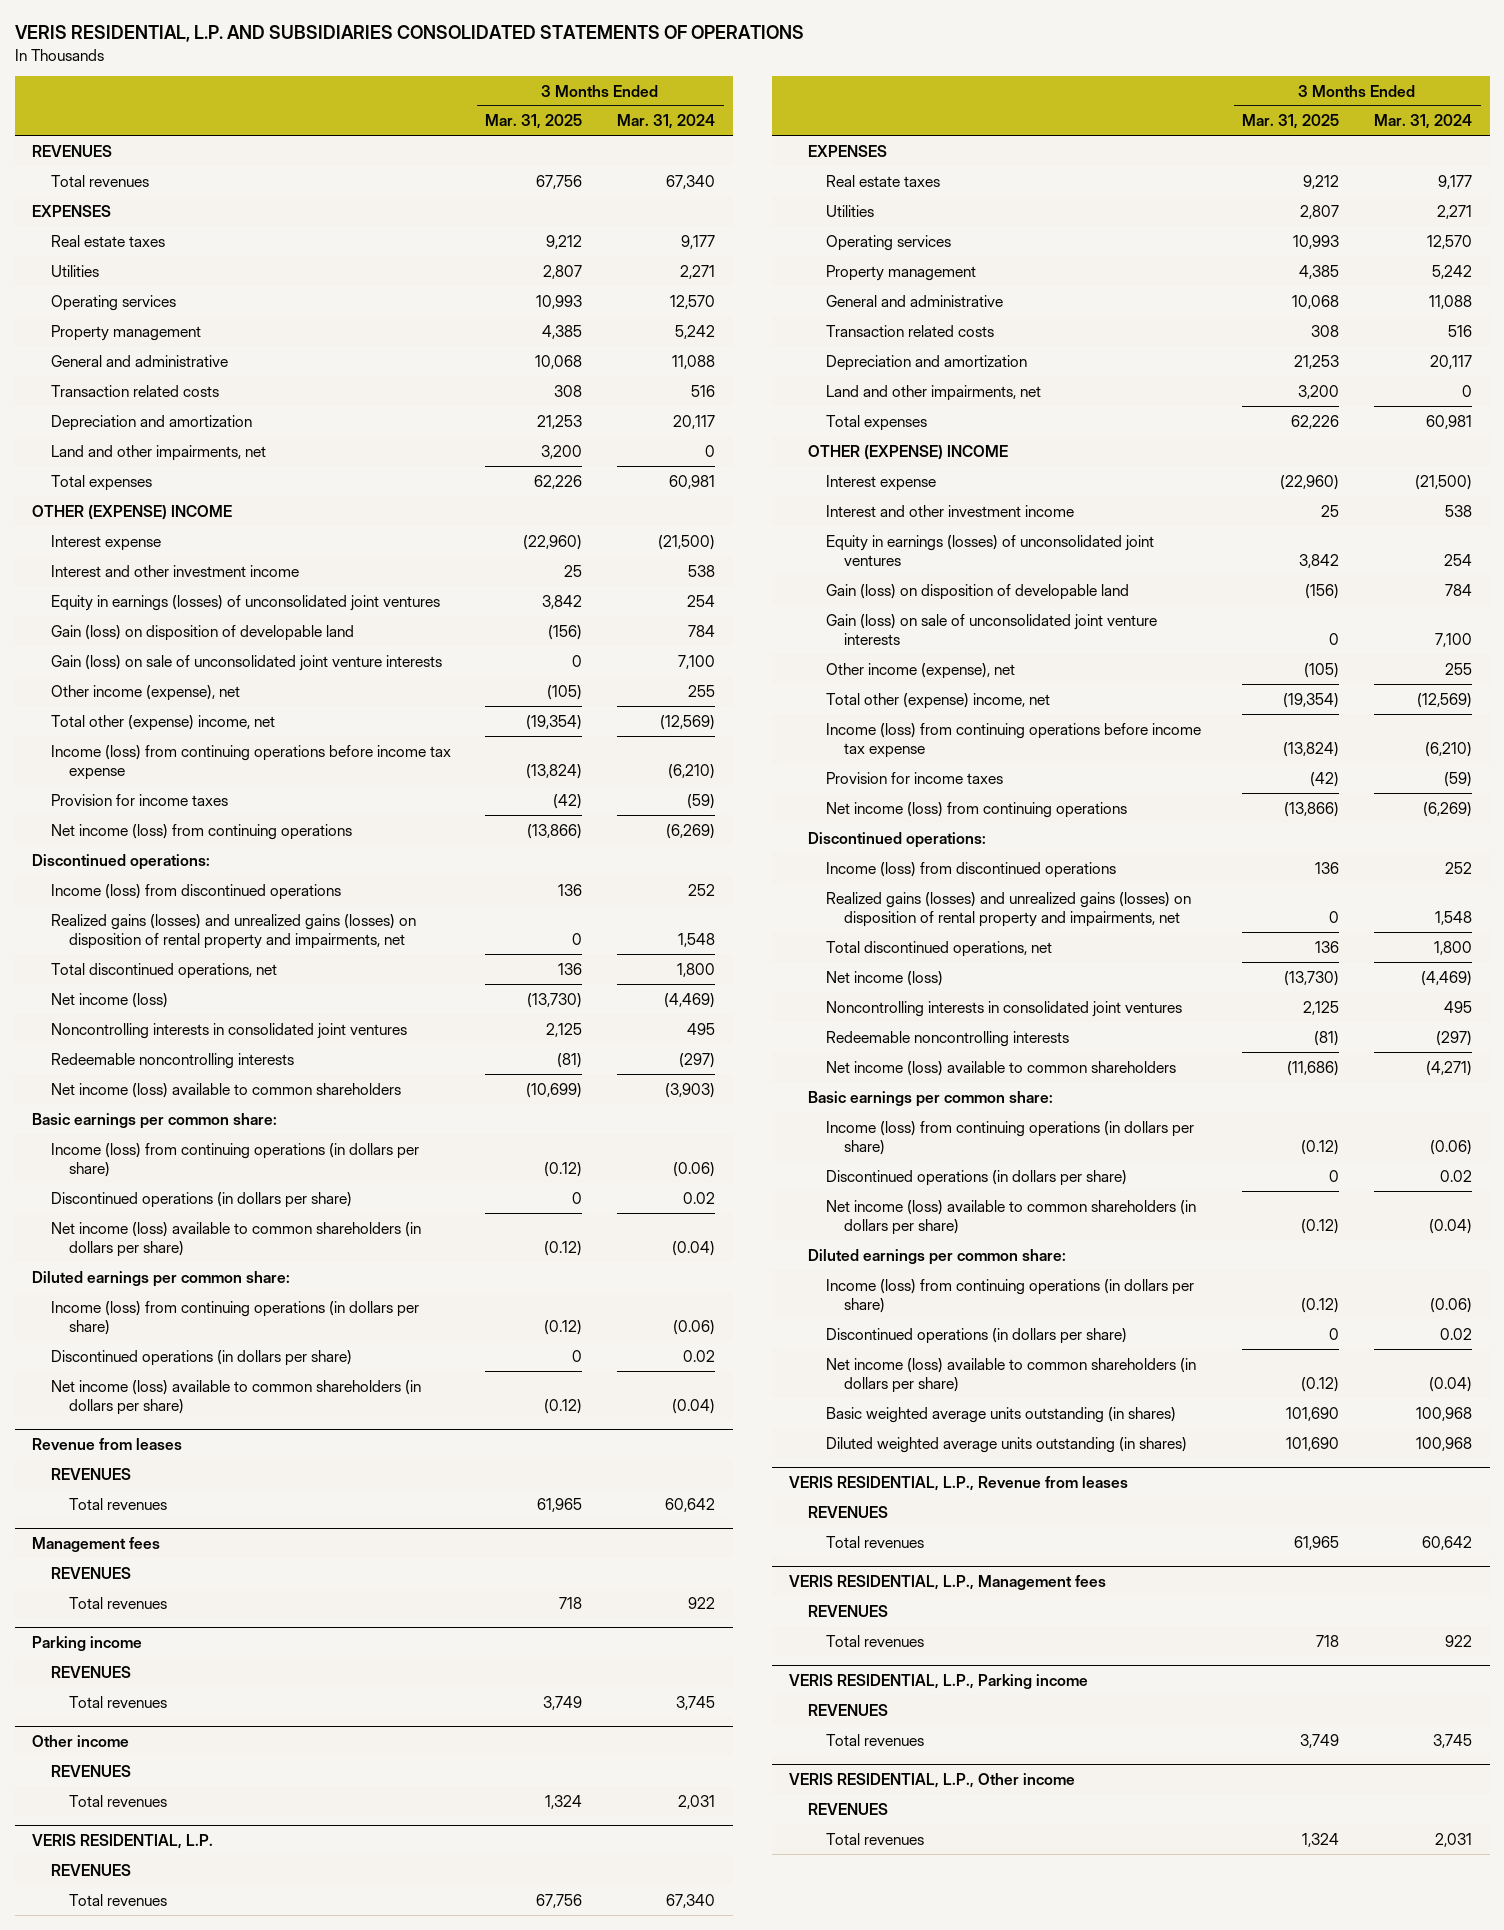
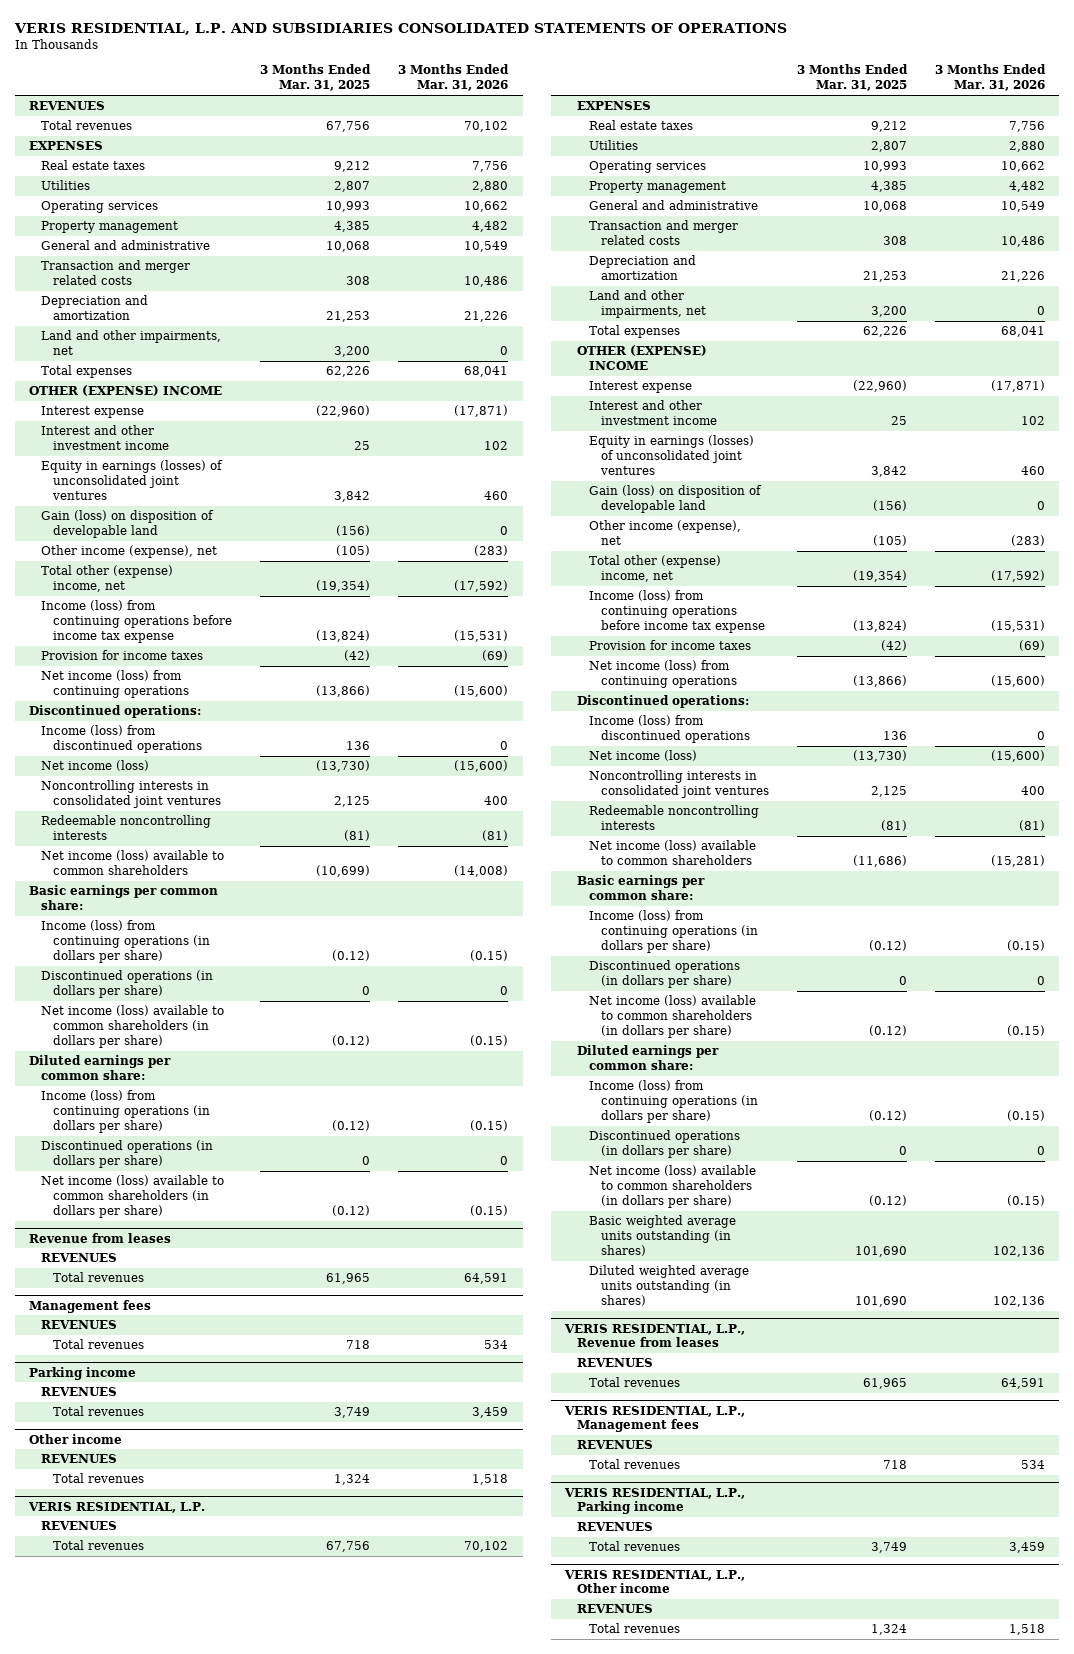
- | 3 Months Ended Mar. 31, 2025 | 3 Months Ended Mar. 31, 2024
+ | 3 Months Ended Mar. 31, 2025 | 3 Months Ended Mar. 31, 2026
- Transaction related costs | 308 | 516
+ Transaction and merger related costs | 308 | 10,486
- Gain (loss) on sale of unconsolidated joint venture interests | 0 | 7,100
- Realized gains (losses) and unrealized gains (losses) on disposition of rental property and impairments, net | 0 | 1,548
- Total discontinued operations, net | 136 | 1,800
@ VERIS RESIDENTIAL, L.P.
- Transaction related costs | 308 | 516
+ Transaction and merger related costs | 308 | 10,486
- Gain (loss) on sale of unconsolidated joint venture interests | 0 | 7,100
- Realized gains (losses) and unrealized gains (losses) on disposition of rental property and impairments, net | 0 | 1,548
- Total discontinued operations, net | 136 | 1,800

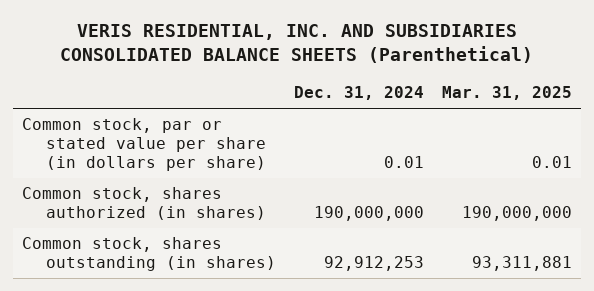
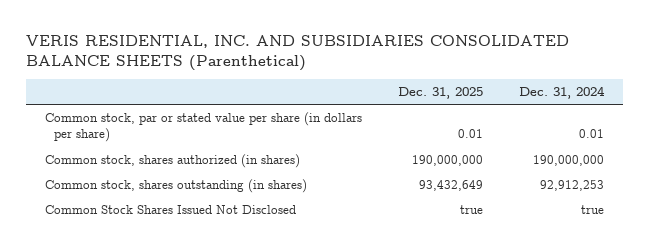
- | Dec. 31, 2024 | Mar. 31, 2025
+ | Dec. 31, 2025 | Dec. 31, 2024
+ Common Stock Shares Issued Not Disclosed | true | true

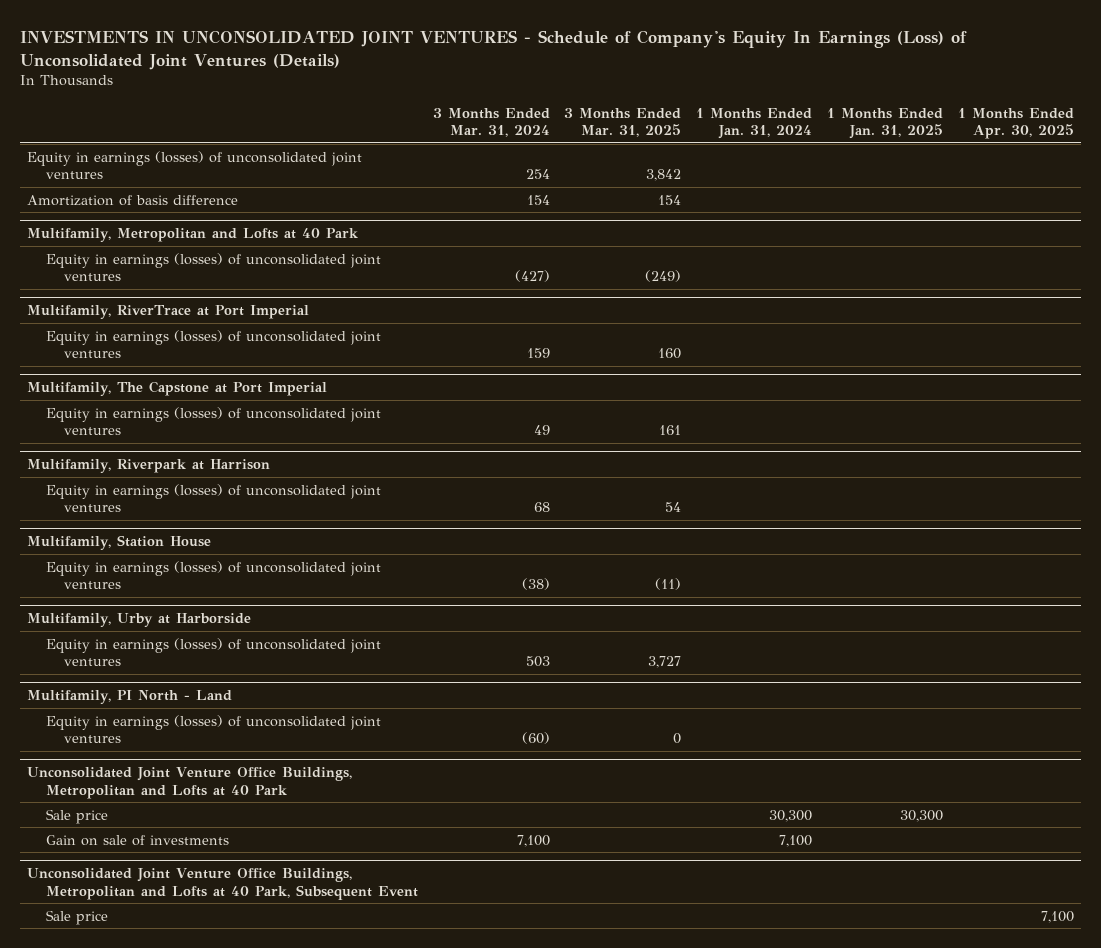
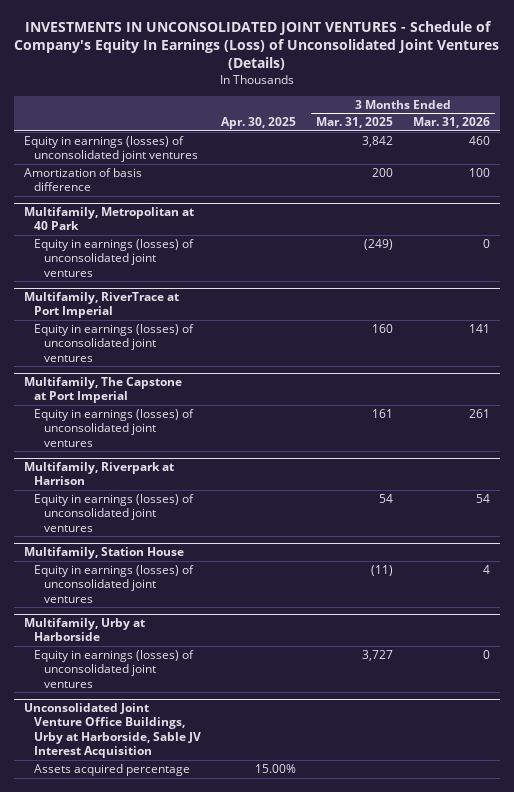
- | 3 Months Ended Mar. 31, 2024 | 3 Months Ended Mar. 31, 2025 | 1 Months Ended Jan. 31, 2024 | 1 Months Ended Jan. 31, 2025 | 1 Months Ended Apr. 30, 2025
+ | Apr. 30, 2025 | 3 Months Ended Mar. 31, 2025 | 3 Months Ended Mar. 31, 2026
- Amortization of basis difference | 154 | 154 | | |
- Multifamily, Metropolitan and Lofts at 40 Park
+ Amortization of basis difference | | 200 | 100
+ Multifamily, Metropolitan at 40 Park
- Multifamily, PI North - Land
- Equity in earnings (losses) of unconsolidated joint ventures | (60) | 0 | | |
- Unconsolidated Joint Venture Office Buildings, Metropolitan and Lofts at 40 Park
- Sale price | | | 30,300 | 30,300 |
- Gain on sale of investments | 7,100 | | 7,100 | |
- Unconsolidated Joint Venture Office Buildings, Metropolitan and Lofts at 40 Park, Subsequent Event
- Sale price | | | | | 7,100
+ Unconsolidated Joint Venture Office Buildings, Urby at Harborside, Sable JV Interest Acquisition
+ Assets acquired percentage | 15.00% | |

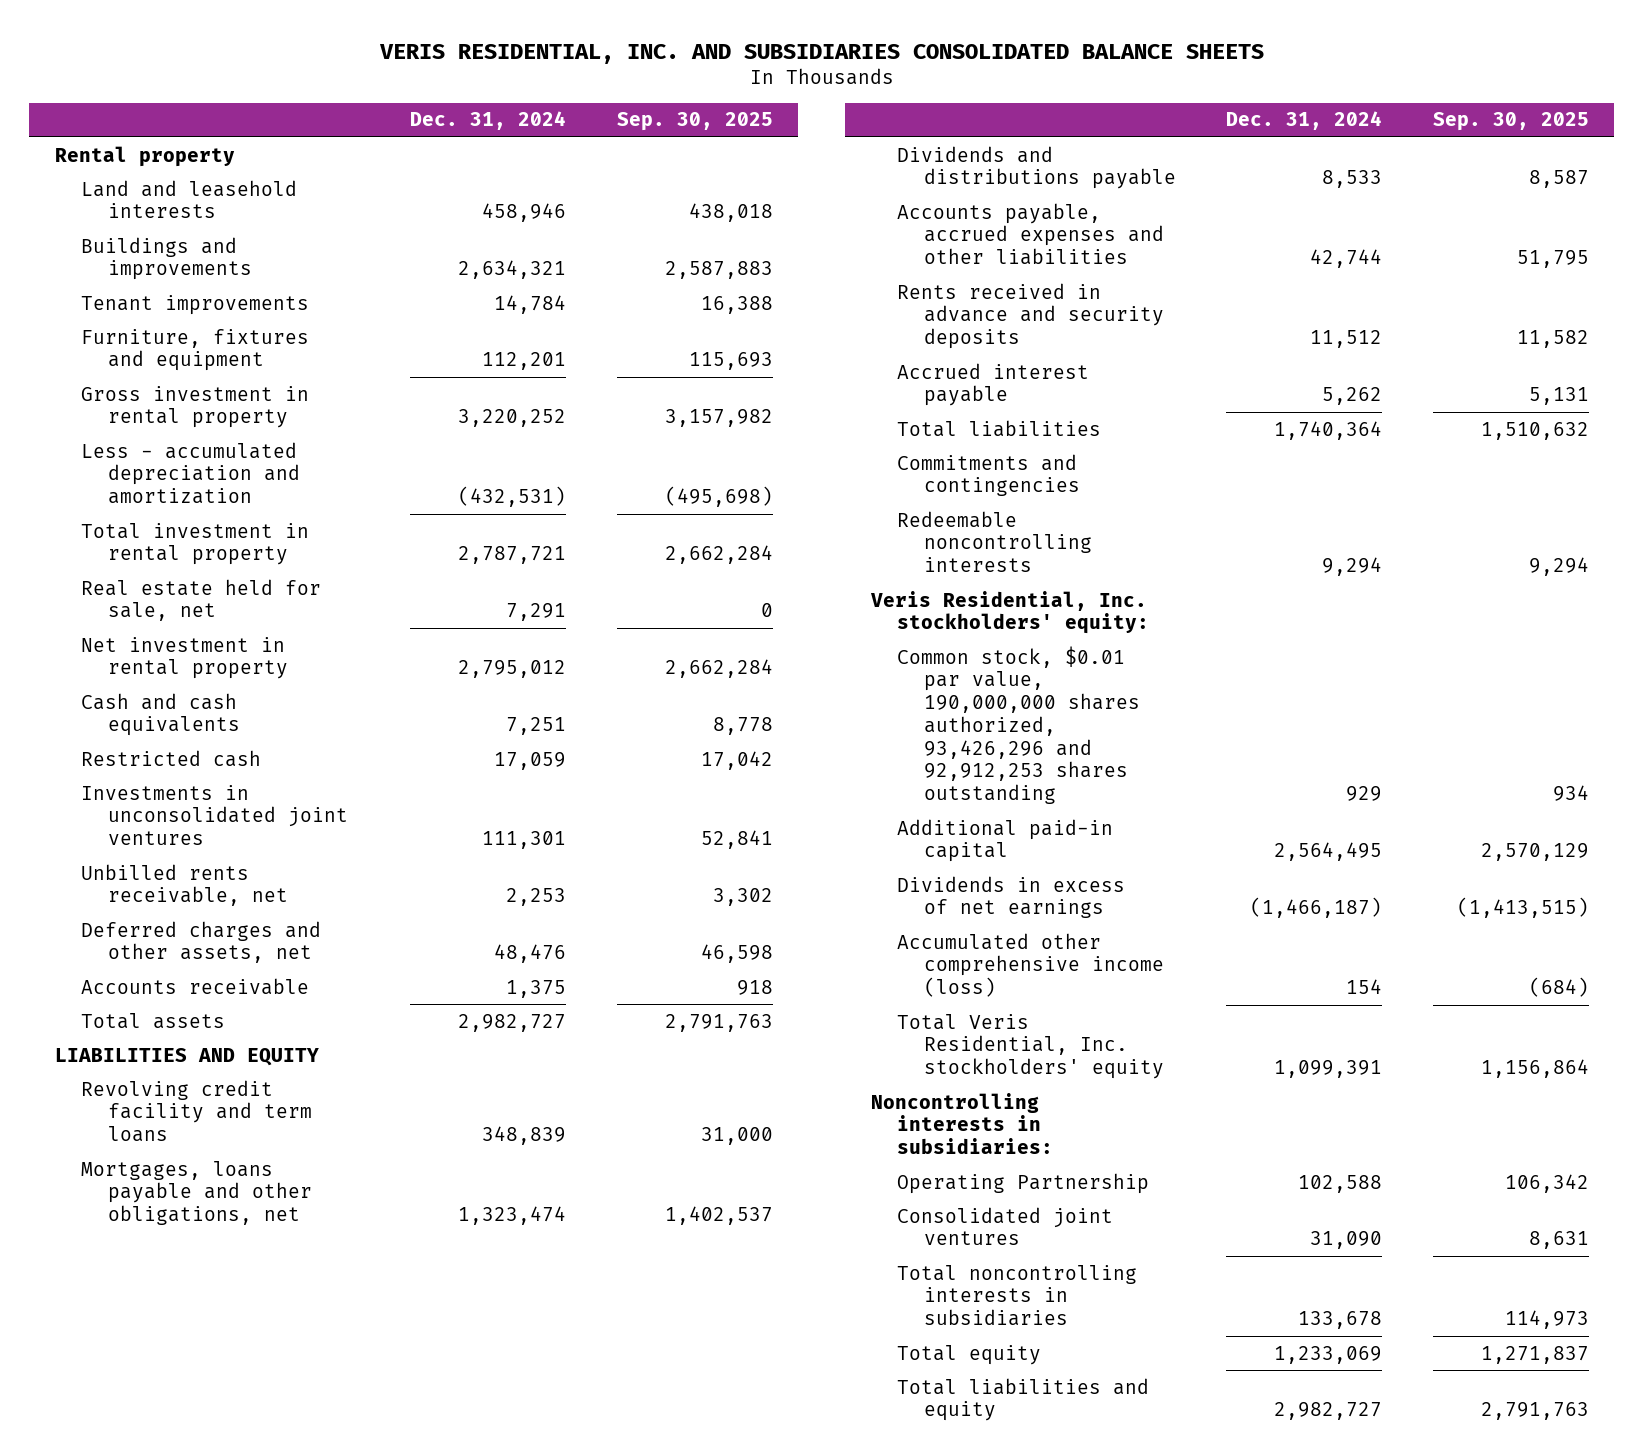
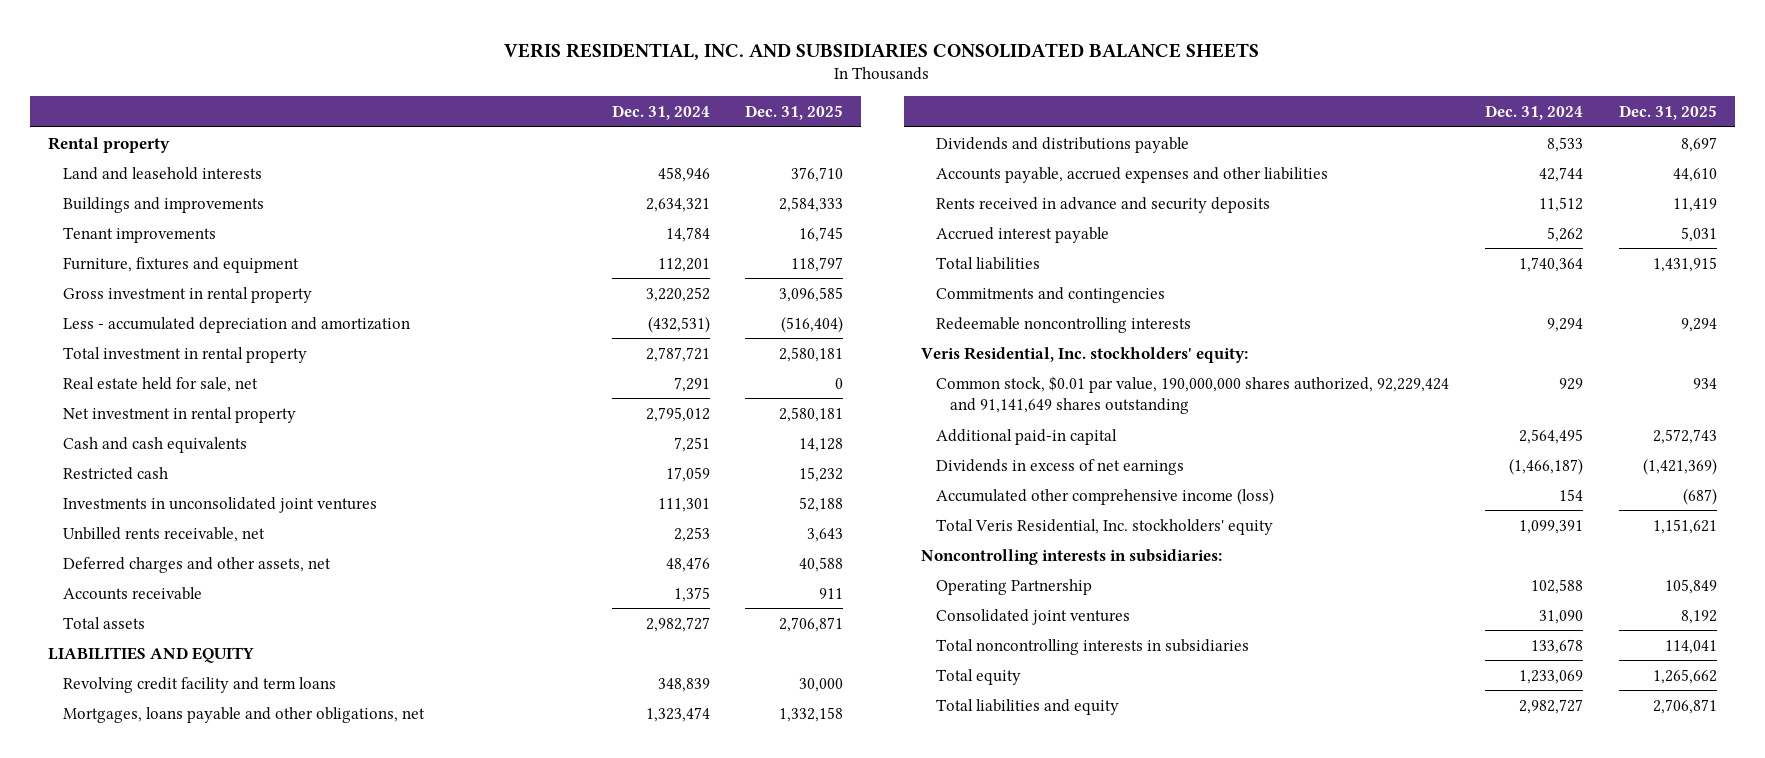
- | Dec. 31, 2024 | Sep. 30, 2025
+ | Dec. 31, 2024 | Dec. 31, 2025
- Common stock, $0.01 par value, 190,000,000 shares authorized, 93,426,296 and 92,912,253 shares outstanding | 929 | 934
+ Common stock, $0.01 par value, 190,000,000 shares authorized, 92,229,424 and 91,141,649 shares outstanding | 929 | 934

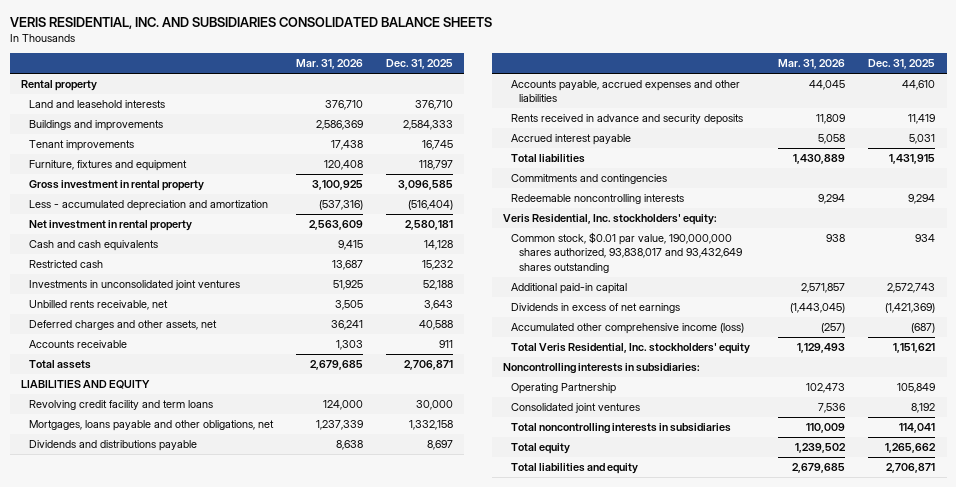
- | Dec. 31, 2024 | Dec. 31, 2025
+ | Mar. 31, 2026 | Dec. 31, 2025
- Total investment in rental property | 2,787,721 | 2,580,181
- Real estate held for sale, net | 7,291 | 0
- Common stock, $0.01 par value, 190,000,000 shares authorized, 92,229,424 and 91,141,649 shares outstanding | 929 | 934
+ Common stock, $0.01 par value, 190,000,000 shares authorized, 93,838,017 and 93,432,649 shares outstanding | 938 | 934

